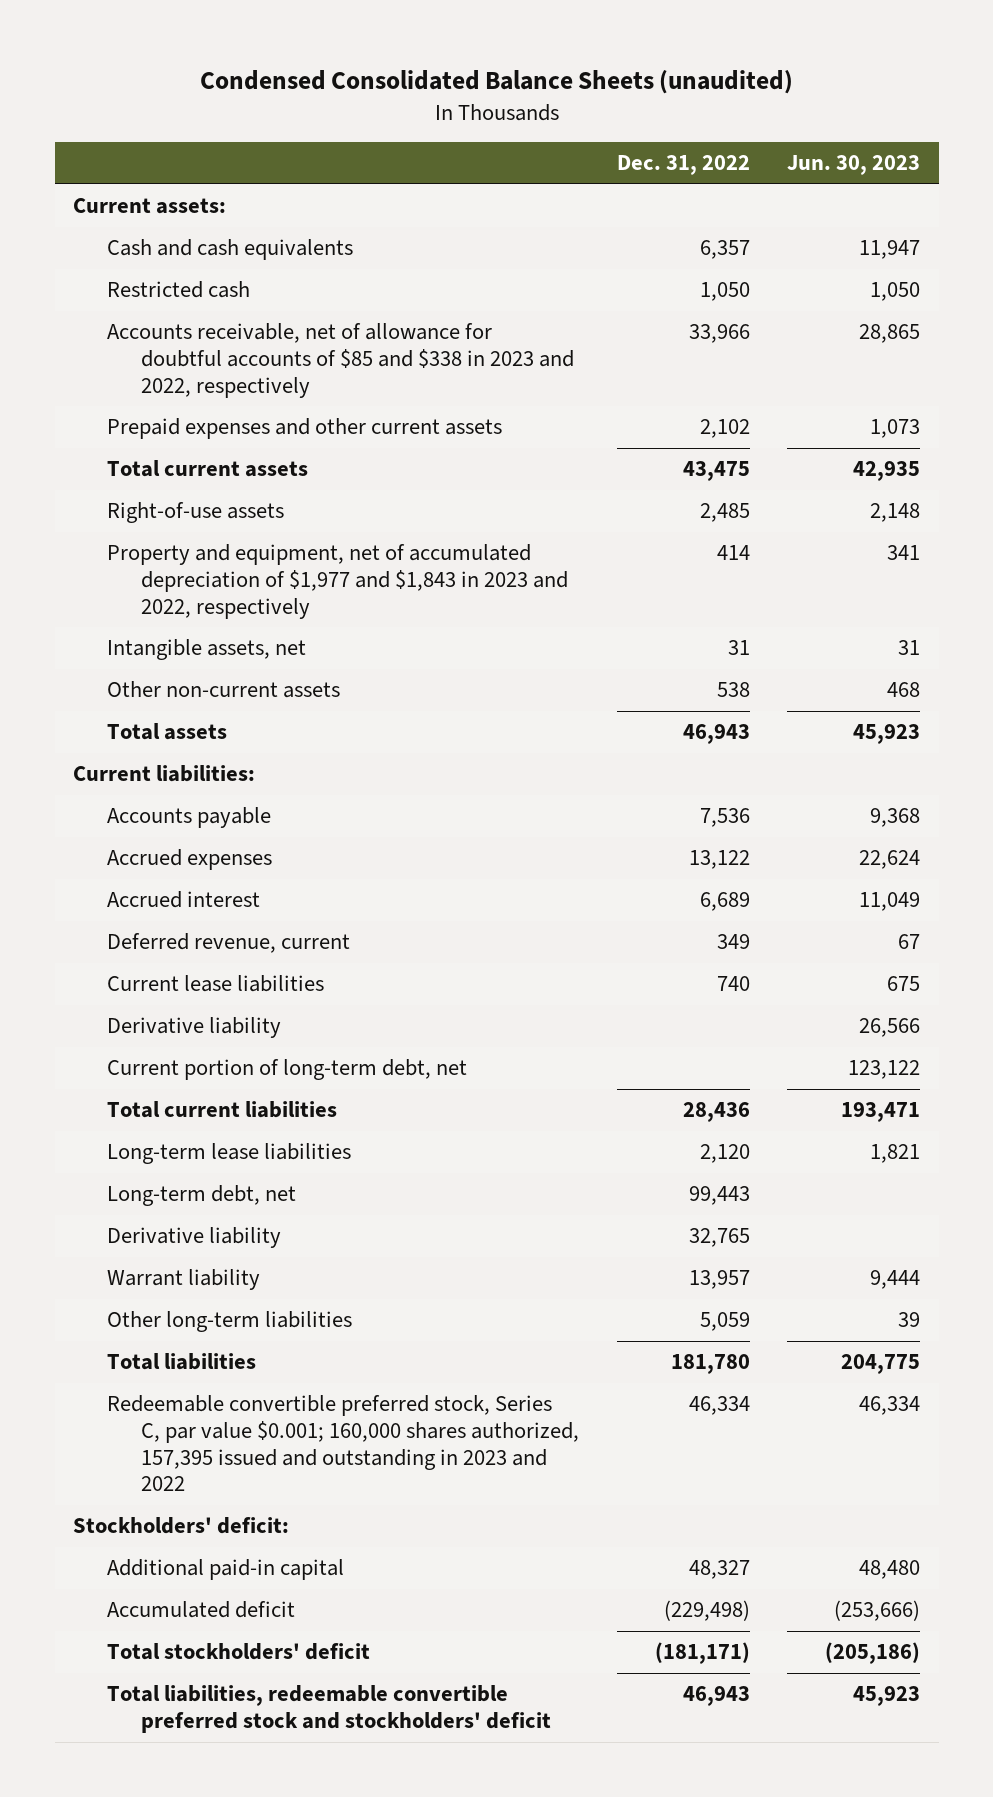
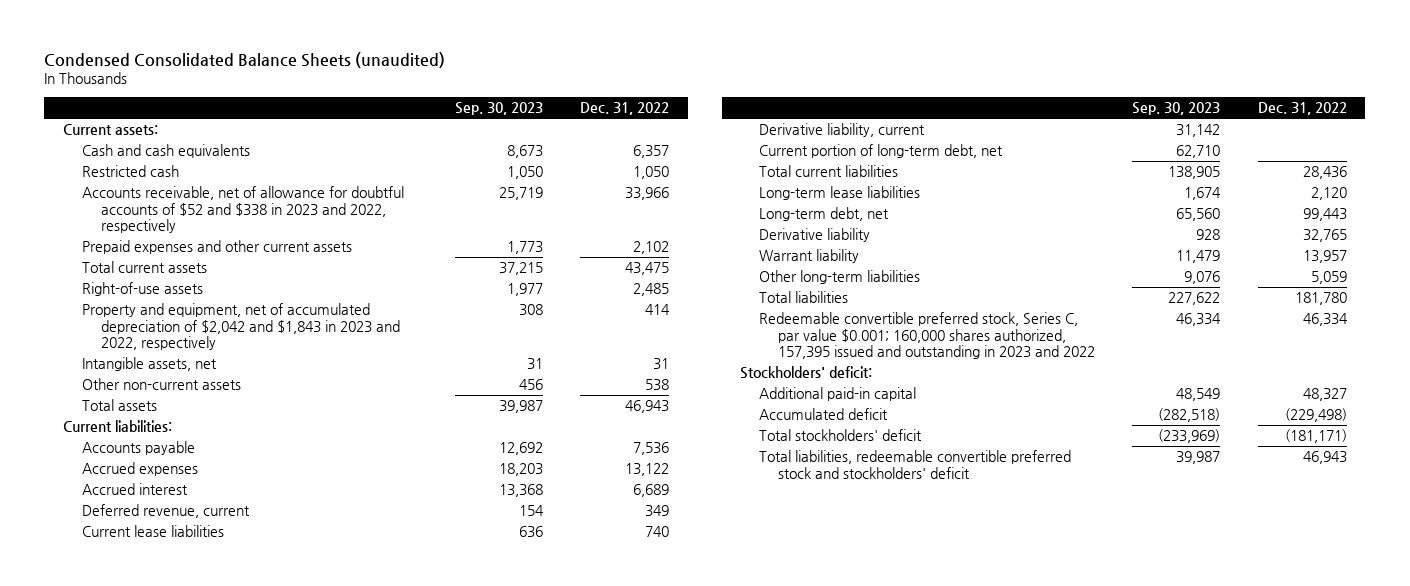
- | Dec. 31, 2022 | Jun. 30, 2023
+ | Sep. 30, 2023 | Dec. 31, 2022
- Accounts receivable, net of allowance for doubtful accounts of $85 and $338 in 2023 and 2022, respectively | 33,966 | 28,865
+ Accounts receivable, net of allowance for doubtful accounts of $52 and $338 in 2023 and 2022, respectively | 25,719 | 33,966
- Property and equipment, net of accumulated depreciation of $1,977 and $1,843 in 2023 and 2022, respectively | 414 | 341
+ Property and equipment, net of accumulated depreciation of $2,042 and $1,843 in 2023 and 2022, respectively | 308 | 414
- Derivative liability | | 26,566
+ Derivative liability, current | 31,142 |

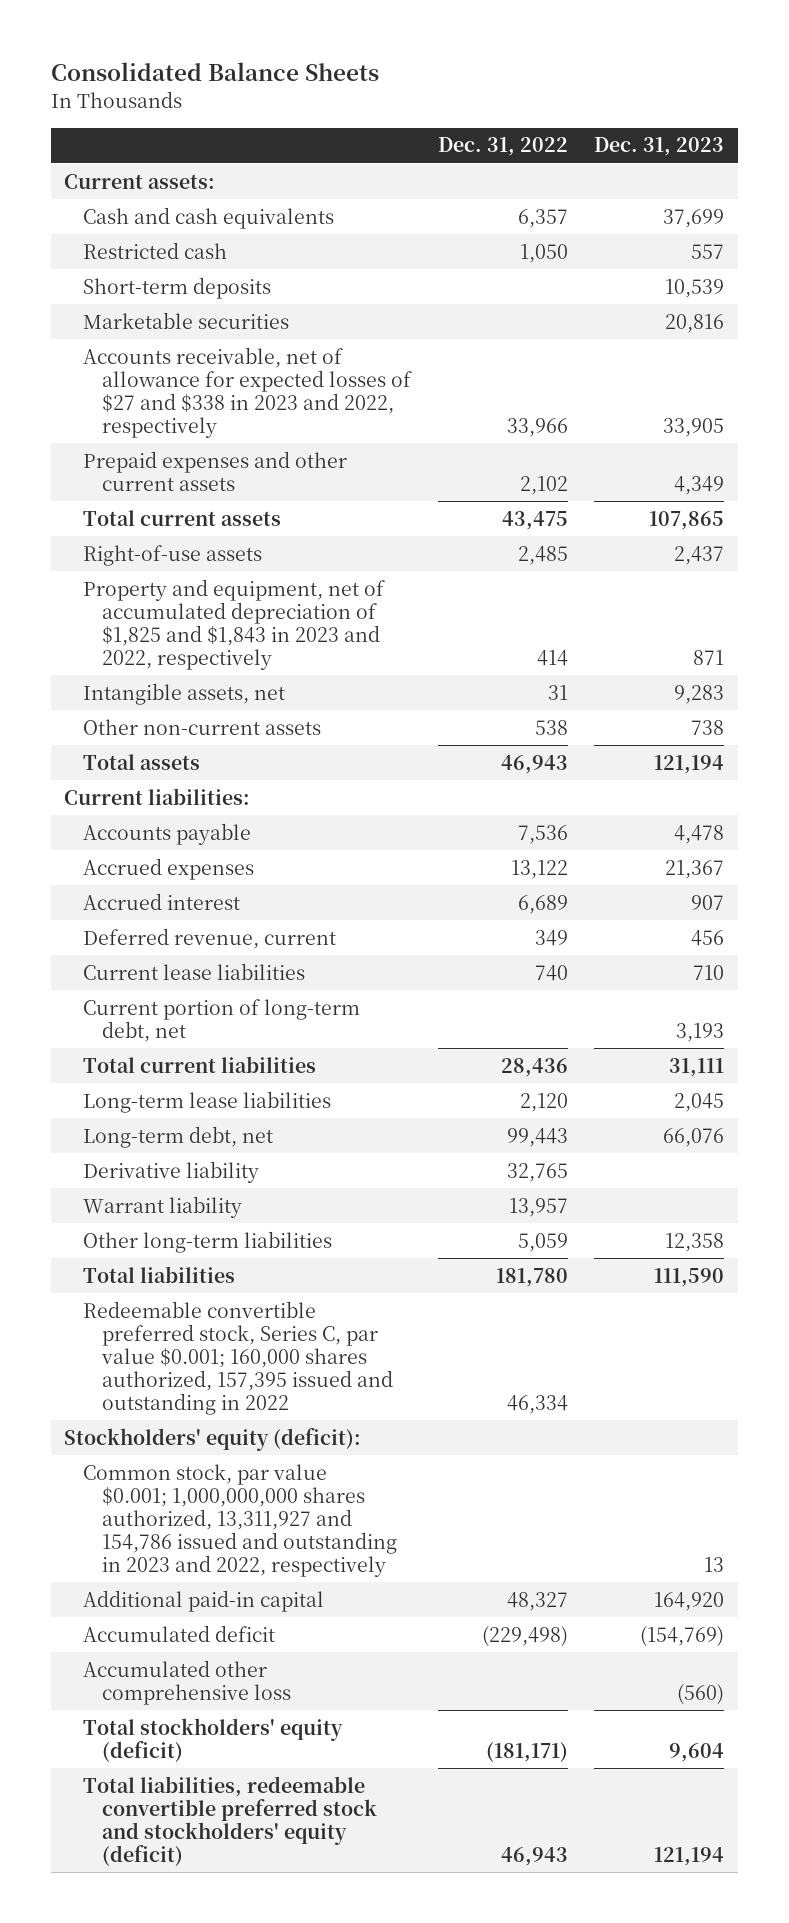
- Condensed Consolidated Balance Sheets (unaudited)
+ Consolidated Balance Sheets
- | Sep. 30, 2023 | Dec. 31, 2022
+ | Dec. 31, 2022 | Dec. 31, 2023
- Accounts receivable, net of allowance for doubtful accounts of $52 and $338 in 2023 and 2022, respectively | 25,719 | 33,966
+ Short-term deposits | | 10,539
+ Marketable securities | | 20,816
+ Accounts receivable, net of allowance for expected losses of $27 and $338 in 2023 and 2022, respectively | 33,966 | 33,905
- Property and equipment, net of accumulated depreciation of $2,042 and $1,843 in 2023 and 2022, respectively | 308 | 414
+ Property and equipment, net of accumulated depreciation of $1,825 and $1,843 in 2023 and 2022, respectively | 414 | 871
- Derivative liability, current | 31,142 |
- Redeemable convertible preferred stock, Series C, par value $0.001; 160,000 shares authorized, 157,395 issued and outstanding in 2023 and 2022 | 46,334 | 46,334
- Stockholders' deficit:
+ Redeemable convertible preferred stock, Series C, par value $0.001; 160,000 shares authorized, 157,395 issued and outstanding in 2022 | 46,334 |
+ Stockholders' equity (deficit):
+ Common stock, par value $0.001; 1,000,000,000 shares authorized, 13,311,927 and 154,786 issued and outstanding in 2023 and 2022, respectively | | 13
- Total stockholders' deficit | (233,969) | (181,171)
- Total liabilities, redeemable convertible preferred stock and stockholders' deficit | 39,987 | 46,943
+ Accumulated other comprehensive loss | | (560)
+ Total stockholders' equity (deficit) | (181,171) | 9,604
+ Total liabilities, redeemable convertible preferred stock and stockholders' equity (deficit) | 46,943 | 121,194

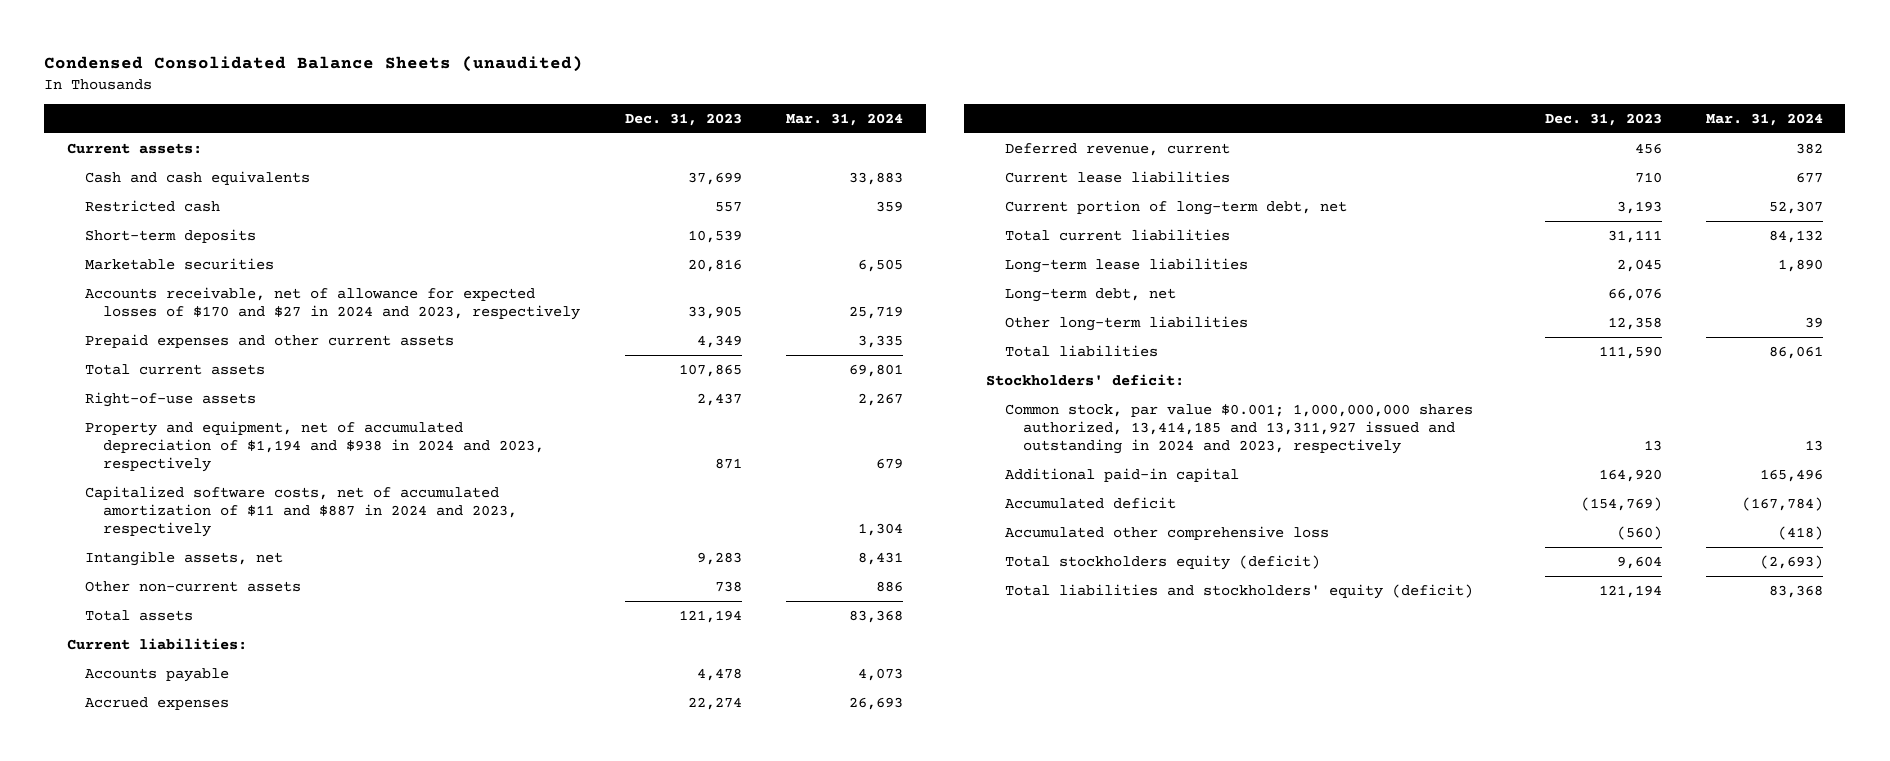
- Consolidated Balance Sheets
+ Condensed Consolidated Balance Sheets (unaudited)
- | Dec. 31, 2022 | Dec. 31, 2023
+ | Dec. 31, 2023 | Mar. 31, 2024
- Accounts receivable, net of allowance for expected losses of $27 and $338 in 2023 and 2022, respectively | 33,966 | 33,905
+ Accounts receivable, net of allowance for expected losses of $170 and $27 in 2024 and 2023, respectively | 33,905 | 25,719
- Property and equipment, net of accumulated depreciation of $1,825 and $1,843 in 2023 and 2022, respectively | 414 | 871
+ Property and equipment, net of accumulated depreciation of $1,194 and $938 in 2024 and 2023, respectively | 871 | 679
+ Capitalized software costs, net of accumulated amortization of $11 and $887 in 2024 and 2023, respectively | | 1,304
- Accrued expenses | 13,122 | 21,367
- Accrued interest | 6,689 | 907
+ Accrued expenses | 22,274 | 26,693
- Derivative liability | 32,765 |
- Warrant liability | 13,957 |
- Redeemable convertible preferred stock, Series C, par value $0.001; 160,000 shares authorized, 157,395 issued and outstanding in 2022 | 46,334 |
- Stockholders' equity (deficit):
- Common stock, par value $0.001; 1,000,000,000 shares authorized, 13,311,927 and 154,786 issued and outstanding in 2023 and 2022, respectively | | 13
+ Stockholders' deficit:
+ Common stock, par value $0.001; 1,000,000,000 shares authorized, 13,414,185 and 13,311,927 issued and outstanding in 2024 and 2023, respectively | 13 | 13
- Total stockholders' equity (deficit) | (181,171) | 9,604
- Total liabilities, redeemable convertible preferred stock and stockholders' equity (deficit) | 46,943 | 121,194
+ Total stockholders equity (deficit) | 9,604 | (2,693)
+ Total liabilities and stockholders' equity (deficit) | 121,194 | 83,368

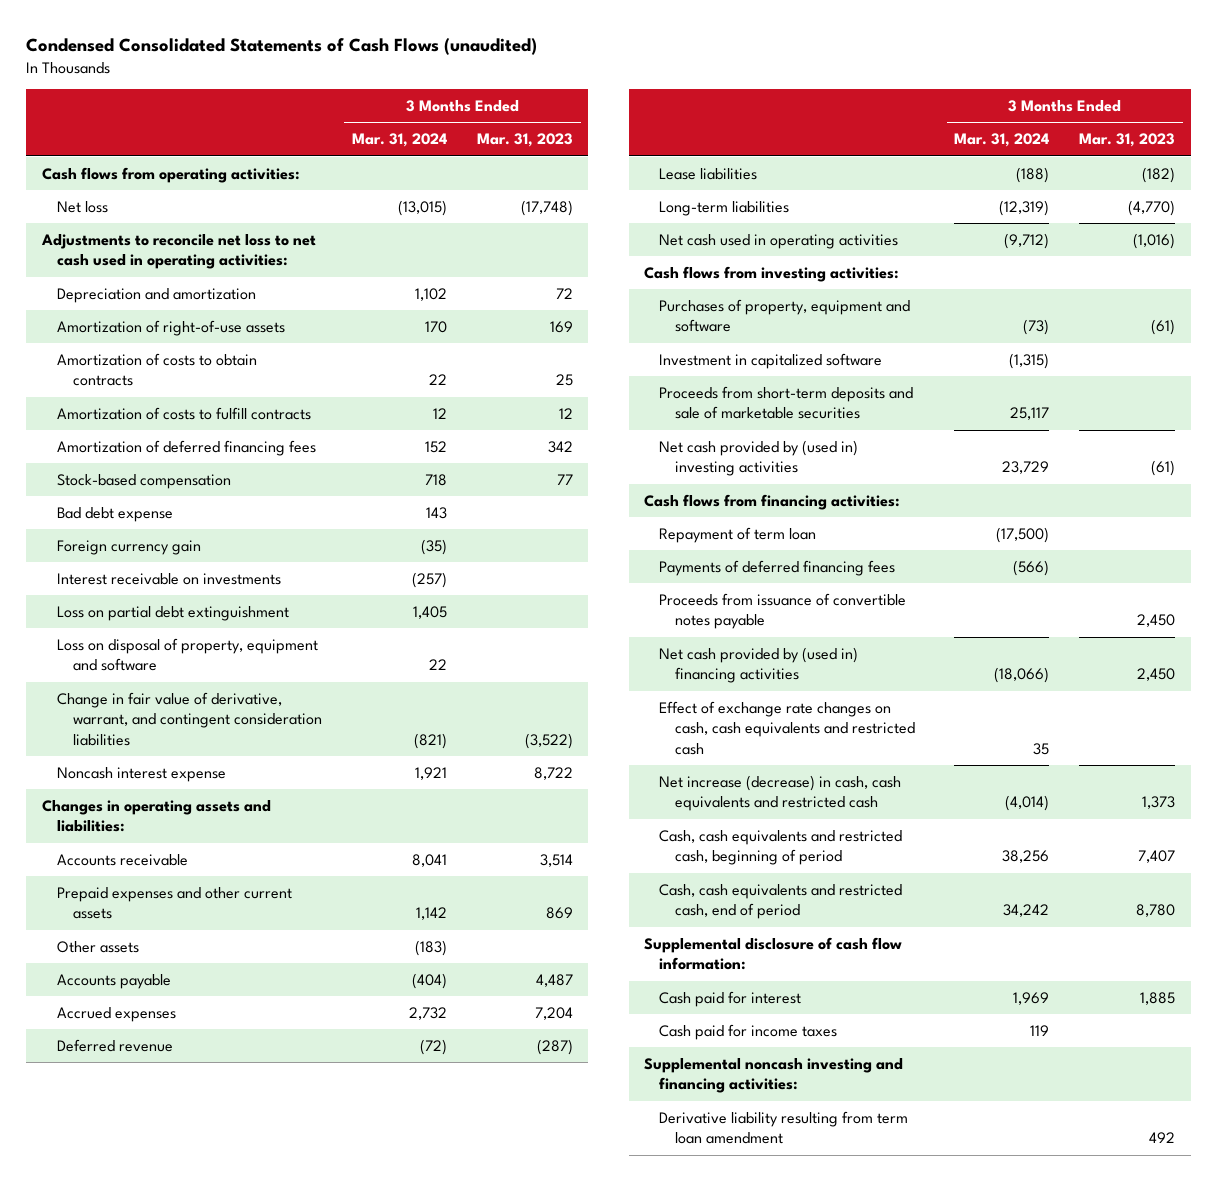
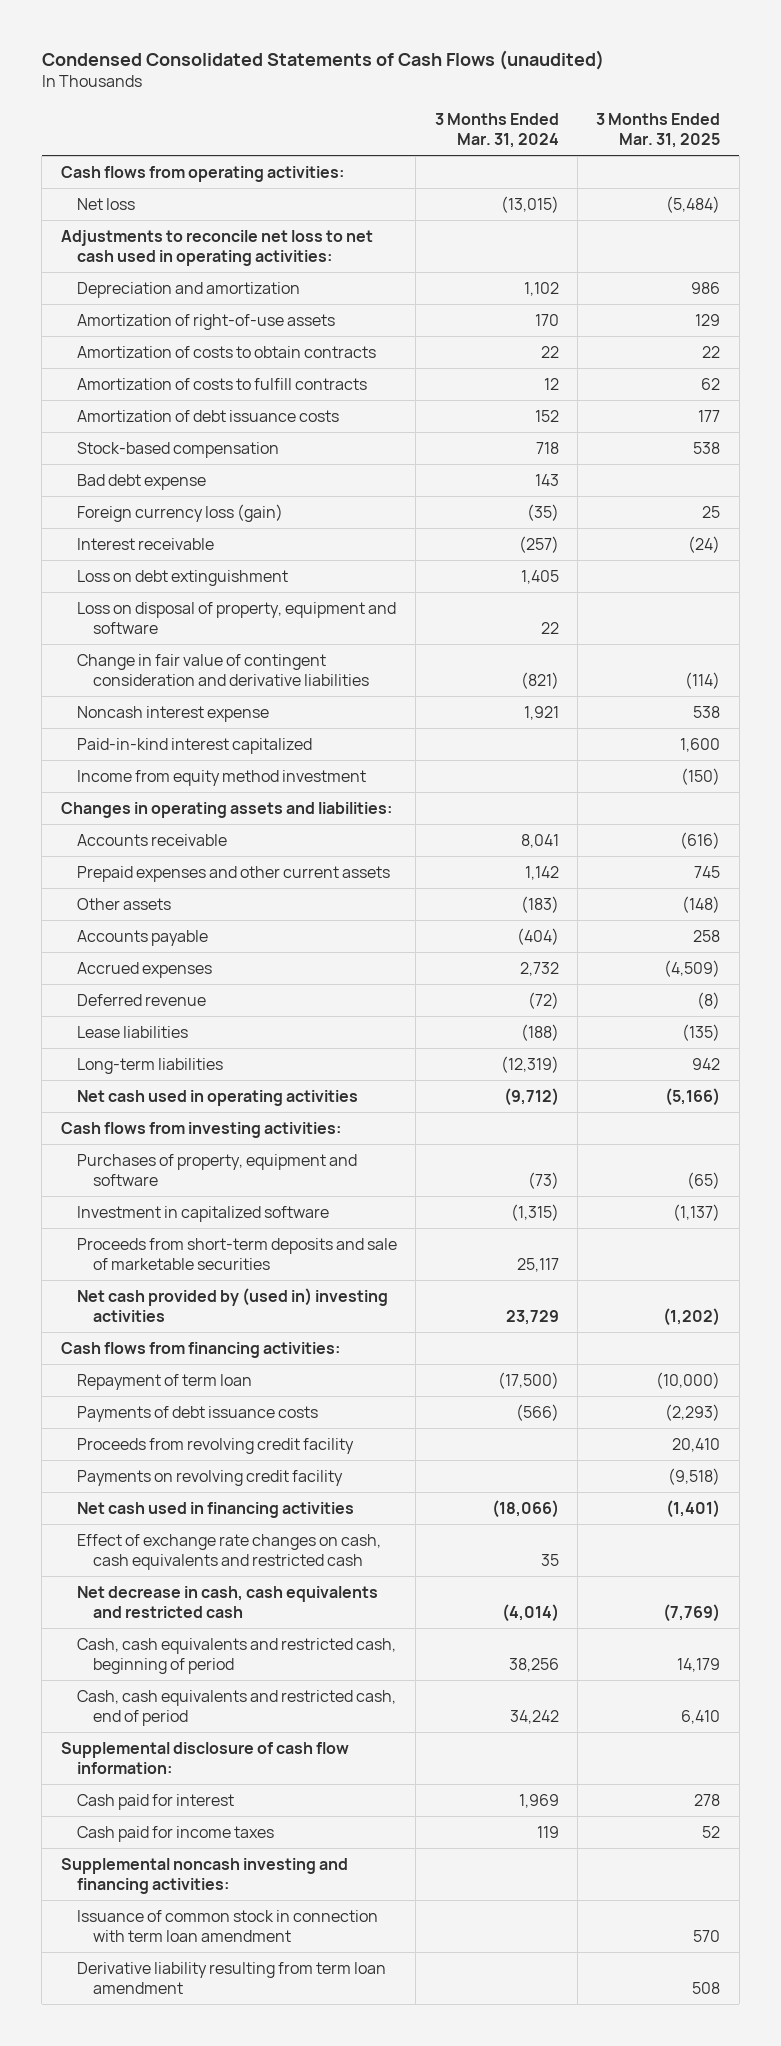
- | 3 Months Ended Mar. 31, 2024 | 3 Months Ended Mar. 31, 2023
+ | 3 Months Ended Mar. 31, 2024 | 3 Months Ended Mar. 31, 2025
- Amortization of deferred financing fees | 152 | 342
+ Amortization of debt issuance costs | 152 | 177
- Foreign currency gain | (35) |
- Interest receivable on investments | (257) |
- Loss on partial debt extinguishment | 1,405 |
+ Foreign currency loss (gain) | (35) | 25
+ Interest receivable | (257) | (24)
+ Loss on debt extinguishment | 1,405 |
- Change in fair value of derivative, warrant, and contingent consideration liabilities | (821) | (3,522)
+ Change in fair value of contingent consideration and derivative liabilities | (821) | (114)
+ Paid-in-kind interest capitalized | | 1,600
+ Income from equity method investment | | (150)
- Payments of deferred financing fees | (566) |
- Proceeds from issuance of convertible notes payable | | 2,450
- Net cash provided by (used in) financing activities | (18,066) | 2,450
+ Payments of debt issuance costs | (566) | (2,293)
+ Proceeds from revolving credit facility | | 20,410
+ Payments on revolving credit facility | | (9,518)
+ Net cash used in financing activities | (18,066) | (1,401)
- Net increase (decrease) in cash, cash equivalents and restricted cash | (4,014) | 1,373
+ Net decrease in cash, cash equivalents and restricted cash | (4,014) | (7,769)
+ Issuance of common stock in connection with term loan amendment | | 570

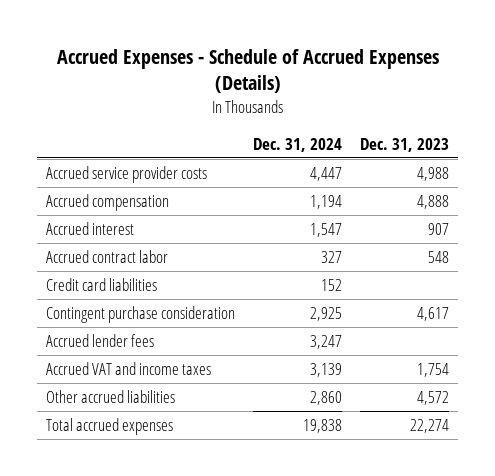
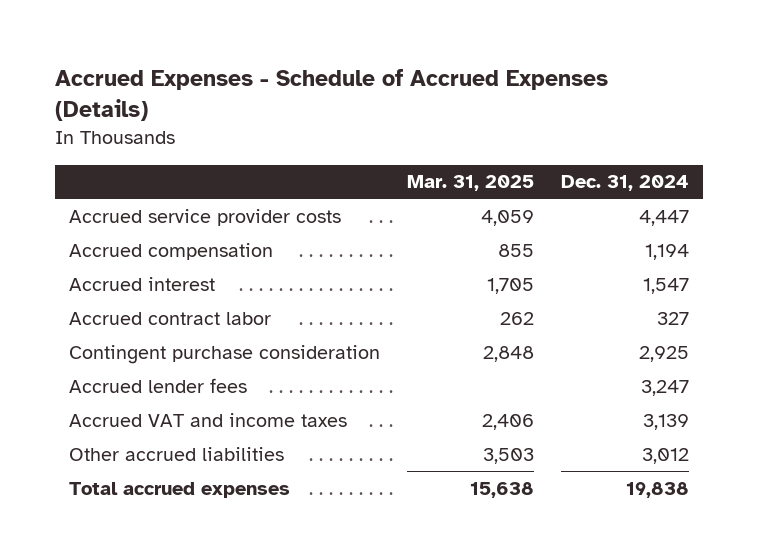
- | Dec. 31, 2024 | Dec. 31, 2023
+ | Mar. 31, 2025 | Dec. 31, 2024
- Credit card liabilities | 152 |
- Other accrued liabilities | 2,860 | 4,572
+ Other accrued liabilities | 3,503 | 3,012

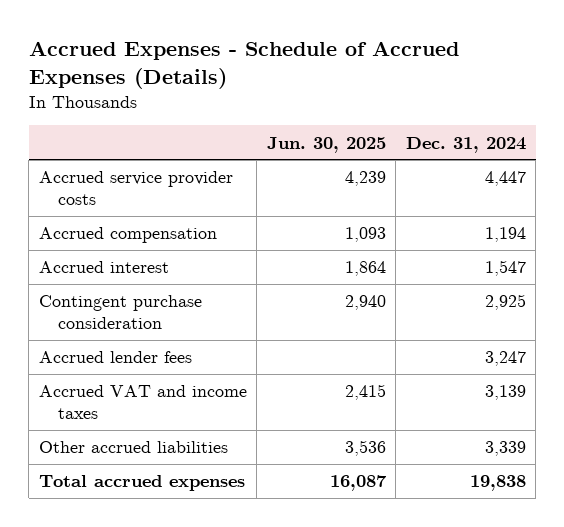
- | Mar. 31, 2025 | Dec. 31, 2024
+ | Jun. 30, 2025 | Dec. 31, 2024
- Accrued contract labor | 262 | 327
- Other accrued liabilities | 3,503 | 3,012
+ Other accrued liabilities | 3,536 | 3,339

